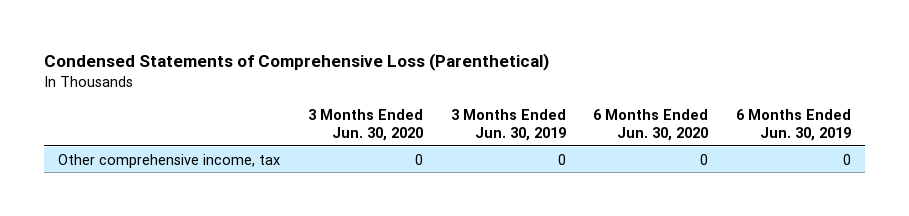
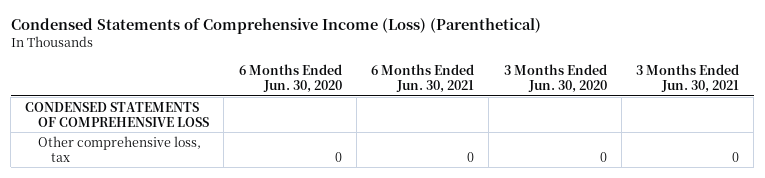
- Condensed Statements of Comprehensive Loss (Parenthetical)
+ Condensed Statements of Comprehensive Income (Loss) (Parenthetical)
- | 3 Months Ended Jun. 30, 2020 | 3 Months Ended Jun. 30, 2019 | 6 Months Ended Jun. 30, 2020 | 6 Months Ended Jun. 30, 2019
+ | 6 Months Ended Jun. 30, 2020 | 6 Months Ended Jun. 30, 2021 | 3 Months Ended Jun. 30, 2020 | 3 Months Ended Jun. 30, 2021
- Other comprehensive income, tax | 0 | 0 | 0 | 0
+ CONDENSED STATEMENTS OF COMPREHENSIVE LOSS
+ Other comprehensive loss, tax | 0 | 0 | 0 | 0

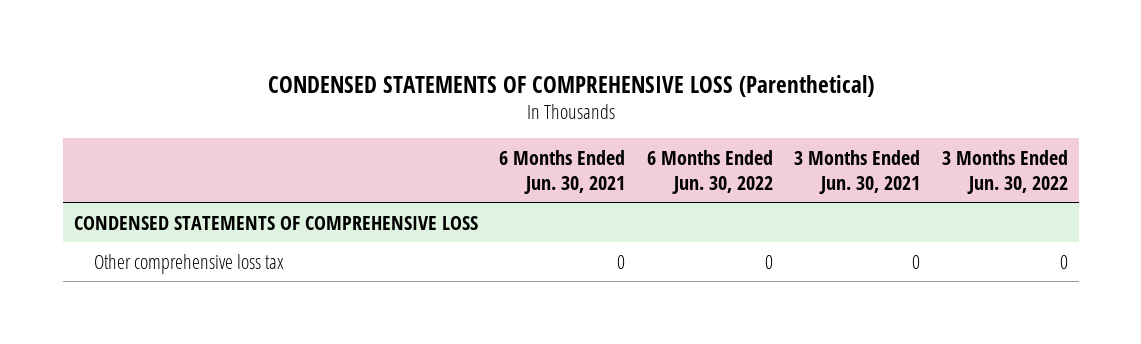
- Condensed Statements of Comprehensive Income (Loss) (Parenthetical)
+ CONDENSED STATEMENTS OF COMPREHENSIVE LOSS (Parenthetical)
- | 6 Months Ended Jun. 30, 2020 | 6 Months Ended Jun. 30, 2021 | 3 Months Ended Jun. 30, 2020 | 3 Months Ended Jun. 30, 2021
+ | 6 Months Ended Jun. 30, 2021 | 6 Months Ended Jun. 30, 2022 | 3 Months Ended Jun. 30, 2021 | 3 Months Ended Jun. 30, 2022
- Other comprehensive loss, tax | 0 | 0 | 0 | 0
+ Other comprehensive loss tax | 0 | 0 | 0 | 0

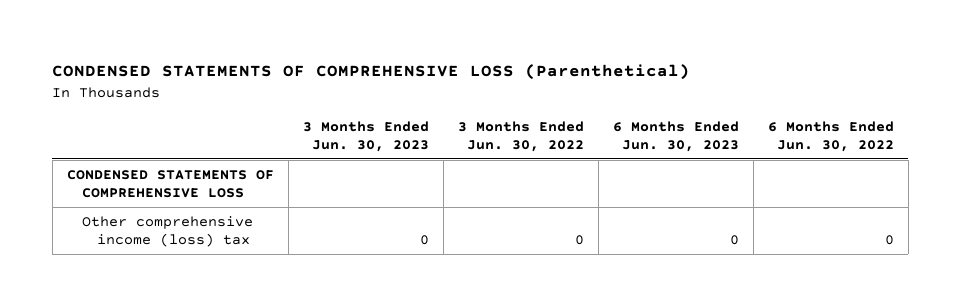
- | 6 Months Ended Jun. 30, 2021 | 6 Months Ended Jun. 30, 2022 | 3 Months Ended Jun. 30, 2021 | 3 Months Ended Jun. 30, 2022
+ | 3 Months Ended Jun. 30, 2023 | 3 Months Ended Jun. 30, 2022 | 6 Months Ended Jun. 30, 2023 | 6 Months Ended Jun. 30, 2022
- Other comprehensive loss tax | 0 | 0 | 0 | 0
+ Other comprehensive income (loss) tax | 0 | 0 | 0 | 0

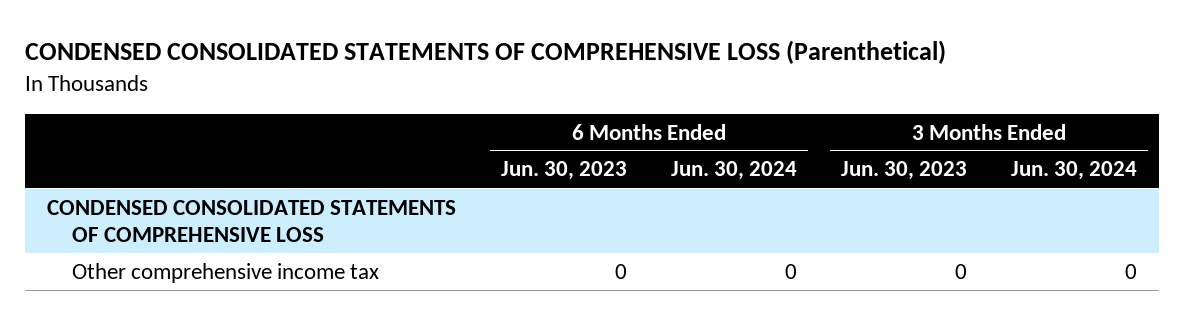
- CONDENSED STATEMENTS OF COMPREHENSIVE LOSS (Parenthetical)
+ CONDENSED CONSOLIDATED STATEMENTS OF COMPREHENSIVE LOSS (Parenthetical)
- | 3 Months Ended Jun. 30, 2023 | 3 Months Ended Jun. 30, 2022 | 6 Months Ended Jun. 30, 2023 | 6 Months Ended Jun. 30, 2022
+ | 6 Months Ended Jun. 30, 2023 | 6 Months Ended Jun. 30, 2024 | 3 Months Ended Jun. 30, 2023 | 3 Months Ended Jun. 30, 2024
- CONDENSED STATEMENTS OF COMPREHENSIVE LOSS
- Other comprehensive income (loss) tax | 0 | 0 | 0 | 0
+ CONDENSED CONSOLIDATED STATEMENTS OF COMPREHENSIVE LOSS
+ Other comprehensive income tax | 0 | 0 | 0 | 0

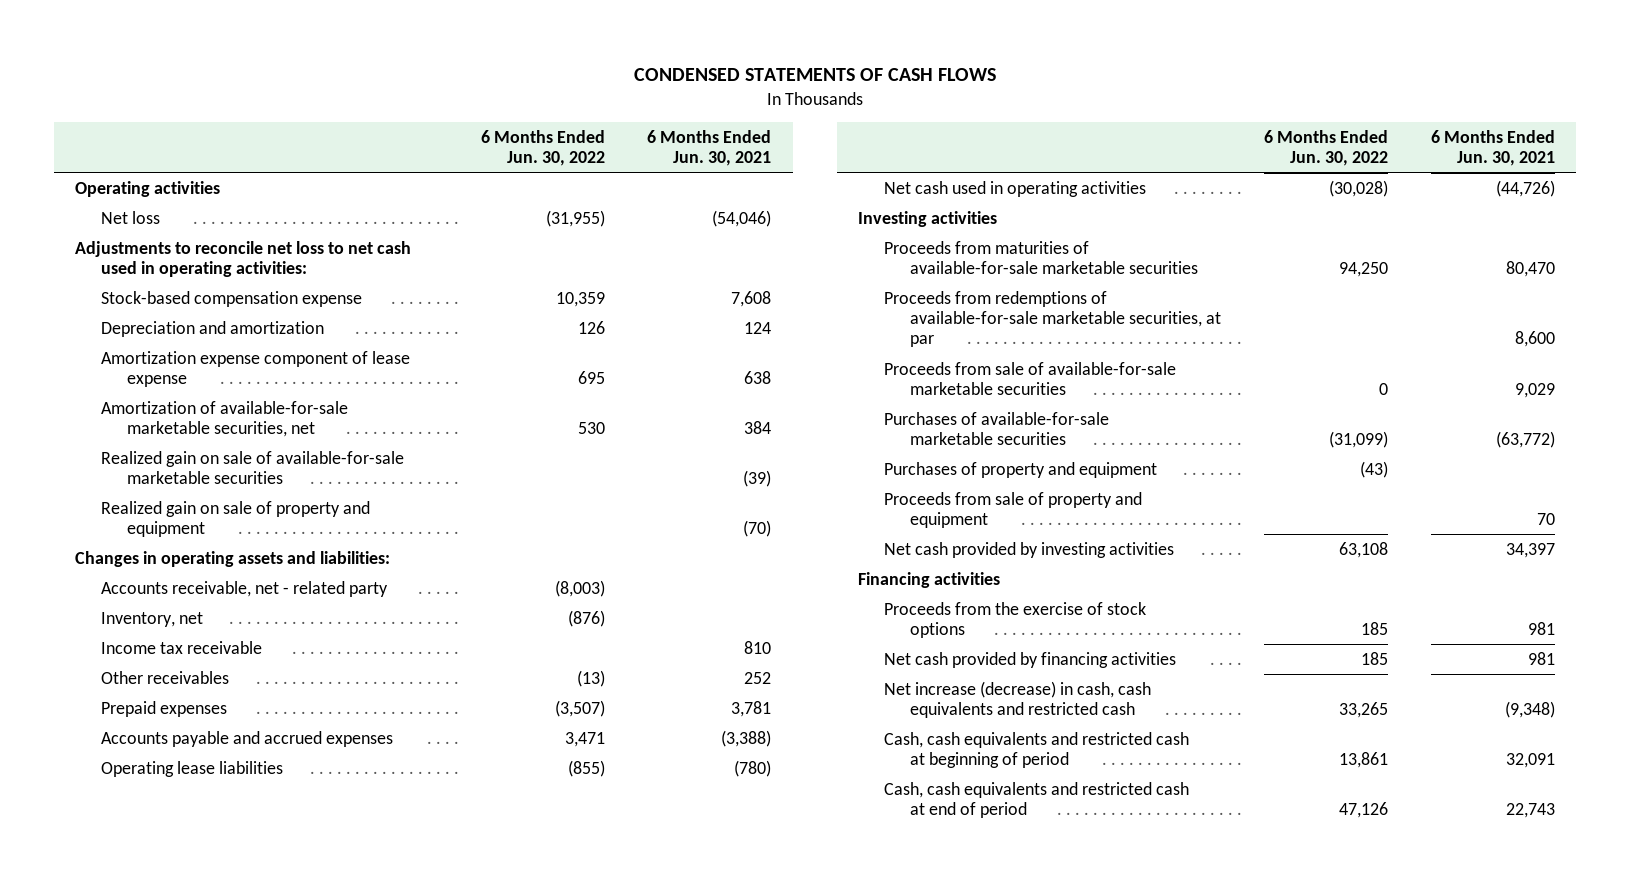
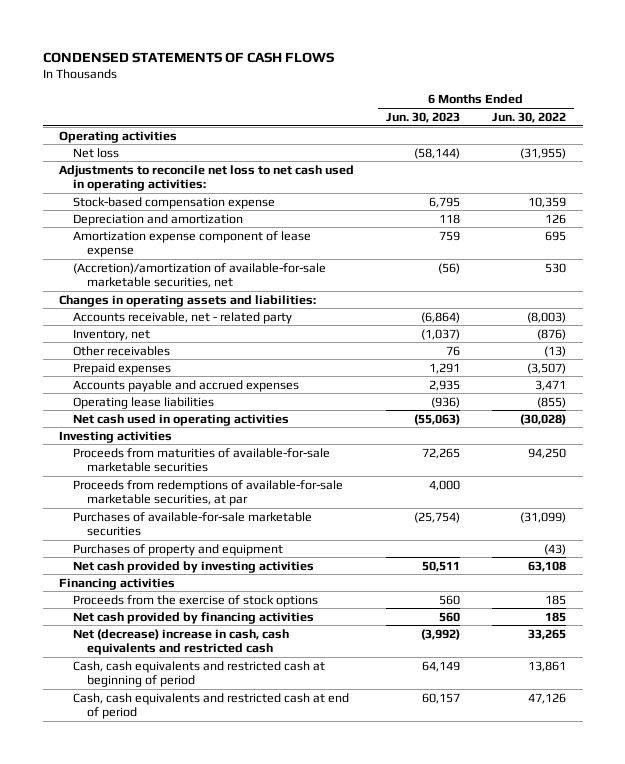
- | 6 Months Ended Jun. 30, 2022 | 6 Months Ended Jun. 30, 2021
+ | 6 Months Ended Jun. 30, 2023 | 6 Months Ended Jun. 30, 2022
- Amortization of available-for-sale marketable securities, net | 530 | 384
- Realized gain on sale of available-for-sale marketable securities | | (39)
- Realized gain on sale of property and equipment | | (70)
+ (Accretion)/amortization of available-for-sale marketable securities, net | (56) | 530
- Income tax receivable | | 810
- Proceeds from sale of available-for-sale marketable securities | 0 | 9,029
- Proceeds from sale of property and equipment | | 70
- Net increase (decrease) in cash, cash equivalents and restricted cash | 33,265 | (9,348)
+ Net (decrease) increase in cash, cash equivalents and restricted cash | (3,992) | 33,265

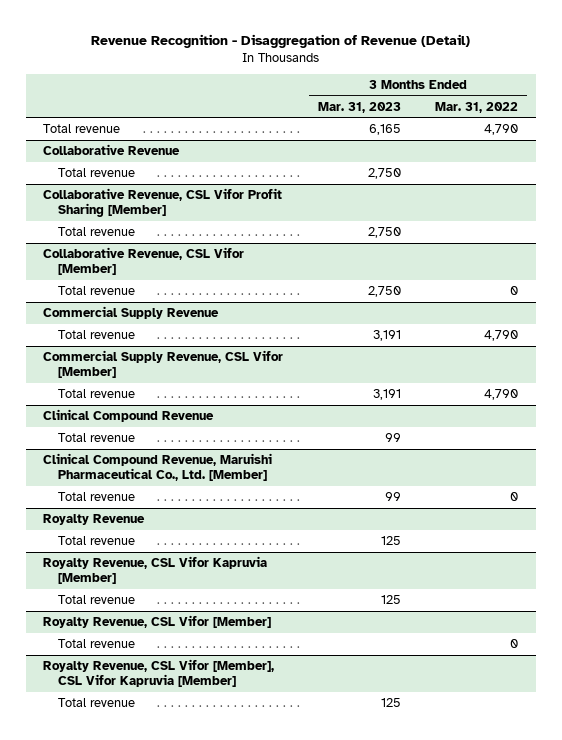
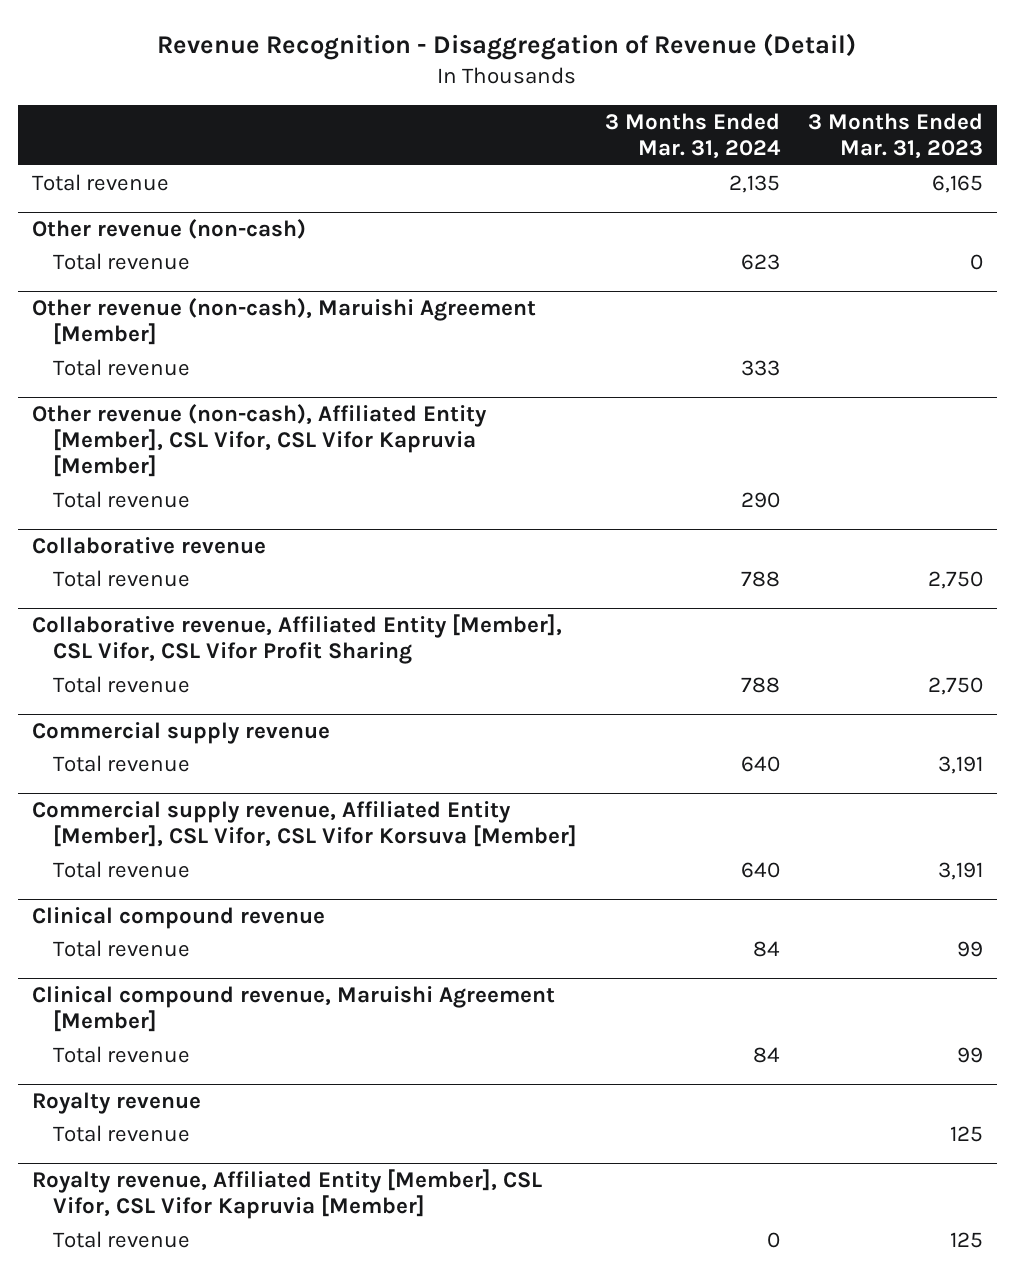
- | 3 Months Ended Mar. 31, 2023 | 3 Months Ended Mar. 31, 2022
+ | 3 Months Ended Mar. 31, 2024 | 3 Months Ended Mar. 31, 2023
- Collaborative Revenue
- Total revenue | 2,750 |
- Collaborative Revenue, CSL Vifor Profit Sharing [Member]
+ Other revenue (non-cash)
+ Total revenue | 623 | 0
+ Other revenue (non-cash), Maruishi Agreement [Member]
+ Total revenue | 333 |
+ Other revenue (non-cash), Affiliated Entity [Member], CSL Vifor, CSL Vifor Kapruvia [Member]
+ Total revenue | 290 |
+ Collaborative revenue
- Collaborative Revenue, CSL Vifor [Member]
+ Collaborative revenue, Affiliated Entity [Member], CSL Vifor, CSL Vifor Profit Sharing
- Commercial Supply Revenue
+ Commercial supply revenue
- Commercial Supply Revenue, CSL Vifor [Member]
+ Commercial supply revenue, Affiliated Entity [Member], CSL Vifor, CSL Vifor Korsuva [Member]
- Clinical Compound Revenue
+ Clinical compound revenue
- Clinical Compound Revenue, Maruishi Pharmaceutical Co., Ltd. [Member]
+ Clinical compound revenue, Maruishi Agreement [Member]
- Royalty Revenue
- Total revenue | 125 |
- Royalty Revenue, CSL Vifor Kapruvia [Member]
+ Royalty revenue
- Royalty Revenue, CSL Vifor [Member]
- Total revenue | | 0
- Royalty Revenue, CSL Vifor [Member], CSL Vifor Kapruvia [Member]
+ Royalty revenue, Affiliated Entity [Member], CSL Vifor, CSL Vifor Kapruvia [Member]

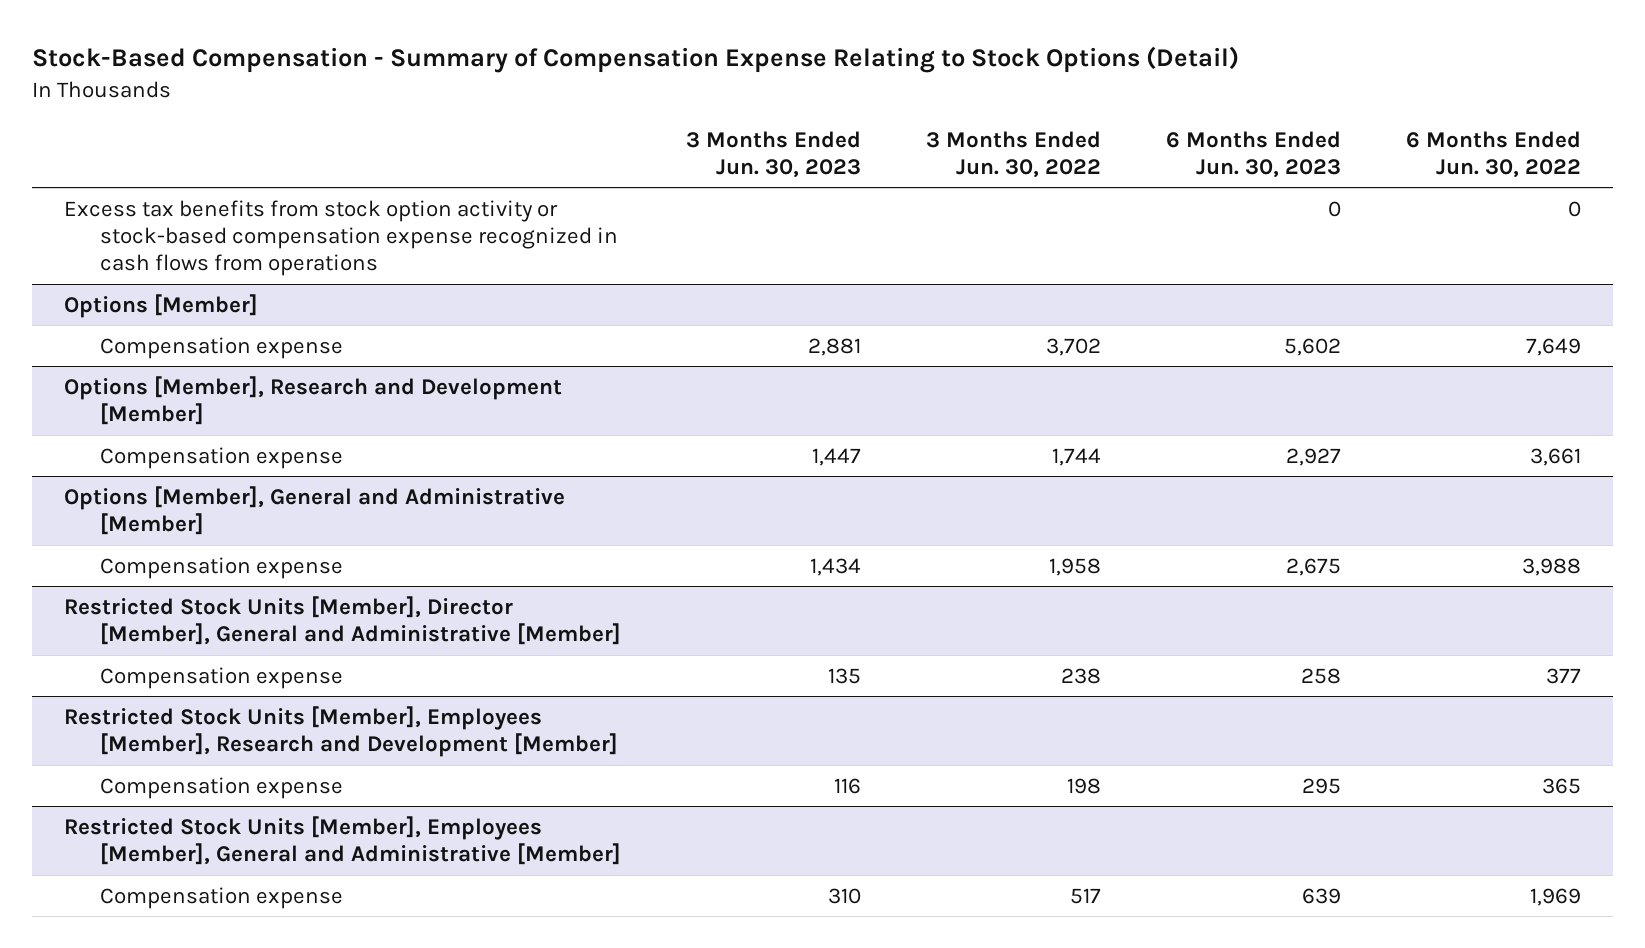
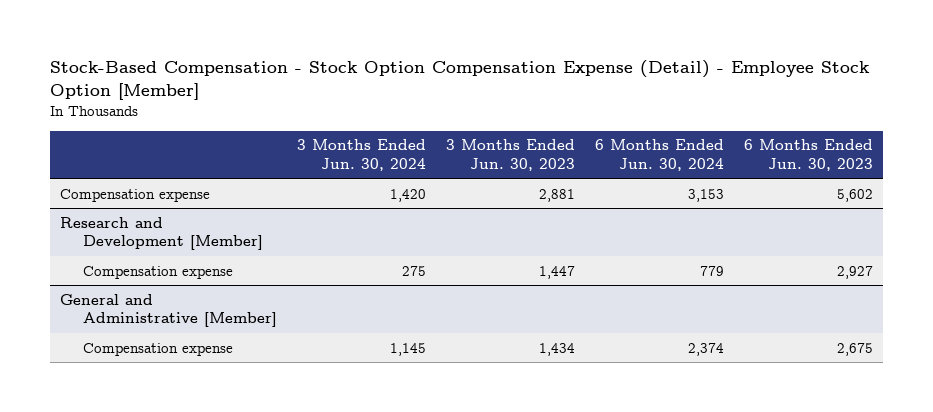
- Stock-Based Compensation - Summary of Compensation Expense Relating to Stock Options (Detail)
+ Stock-Based Compensation - Stock Option Compensation Expense (Detail) - Employee Stock Option [Member]
- | 3 Months Ended Jun. 30, 2023 | 3 Months Ended Jun. 30, 2022 | 6 Months Ended Jun. 30, 2023 | 6 Months Ended Jun. 30, 2022
+ | 3 Months Ended Jun. 30, 2024 | 3 Months Ended Jun. 30, 2023 | 6 Months Ended Jun. 30, 2024 | 6 Months Ended Jun. 30, 2023
- Excess tax benefits from stock option activity or stock-based compensation expense recognized in cash flows from operations | | | 0 | 0
- Options [Member]
- Options [Member], Research and Development [Member]
+ Research and Development [Member]
- Options [Member], General and Administrative [Member]
+ General and Administrative [Member]
- Restricted Stock Units [Member], Director [Member], General and Administrative [Member]
- Compensation expense | 135 | 238 | 258 | 377
- Restricted Stock Units [Member], Employees [Member], Research and Development [Member]
- Compensation expense | 116 | 198 | 295 | 365
- Restricted Stock Units [Member], Employees [Member], General and Administrative [Member]
- Compensation expense | 310 | 517 | 639 | 1,969

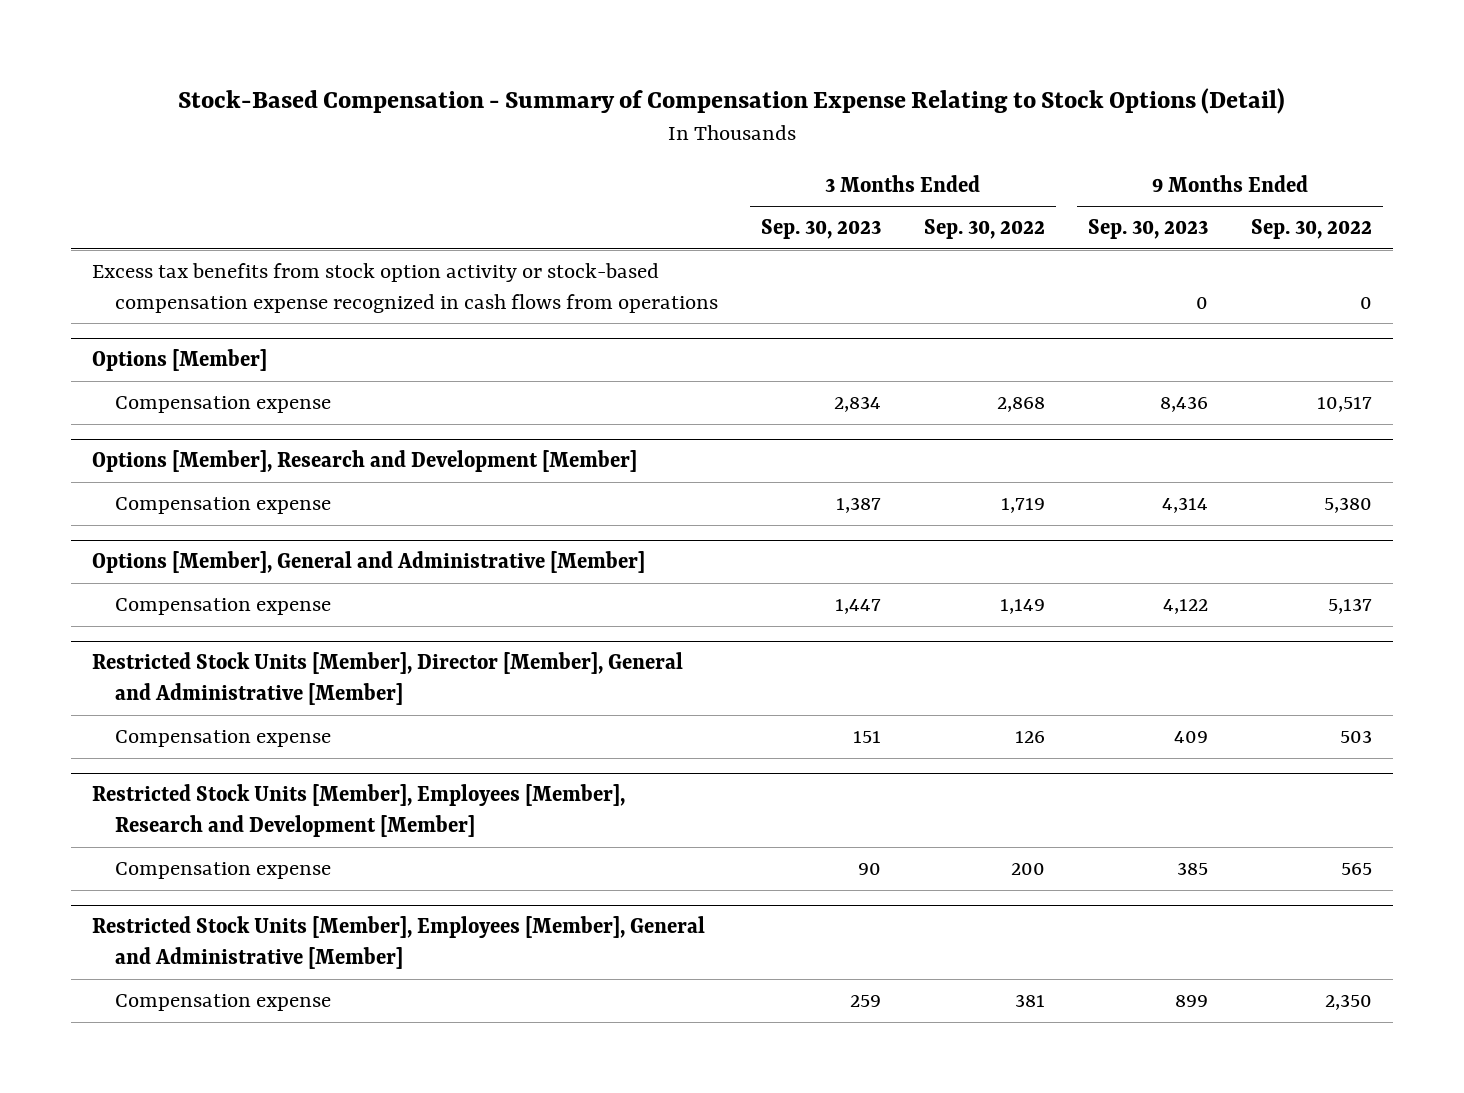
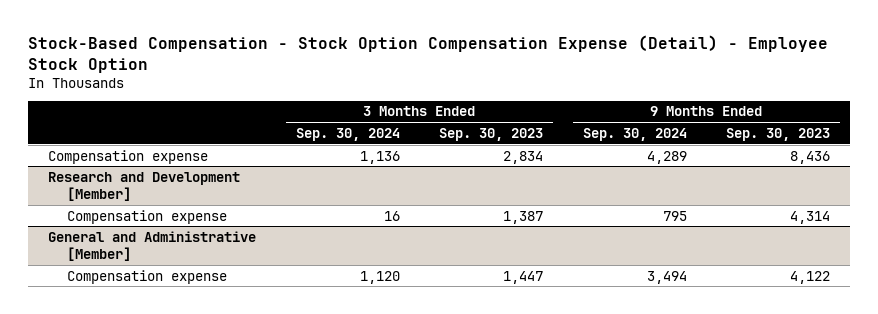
- Stock-Based Compensation - Summary of Compensation Expense Relating to Stock Options (Detail)
+ Stock-Based Compensation - Stock Option Compensation Expense (Detail) - Employee Stock Option
- | 3 Months Ended Sep. 30, 2023 | 3 Months Ended Sep. 30, 2022 | 9 Months Ended Sep. 30, 2023 | 9 Months Ended Sep. 30, 2022
+ | 3 Months Ended Sep. 30, 2024 | 3 Months Ended Sep. 30, 2023 | 9 Months Ended Sep. 30, 2024 | 9 Months Ended Sep. 30, 2023
- Excess tax benefits from stock option activity or stock-based compensation expense recognized in cash flows from operations | | | 0 | 0
- Options [Member]
- Options [Member], Research and Development [Member]
+ Research and Development [Member]
- Options [Member], General and Administrative [Member]
+ General and Administrative [Member]
- Restricted Stock Units [Member], Director [Member], General and Administrative [Member]
- Compensation expense | 151 | 126 | 409 | 503
- Restricted Stock Units [Member], Employees [Member], Research and Development [Member]
- Compensation expense | 90 | 200 | 385 | 565
- Restricted Stock Units [Member], Employees [Member], General and Administrative [Member]
- Compensation expense | 259 | 381 | 899 | 2,350

